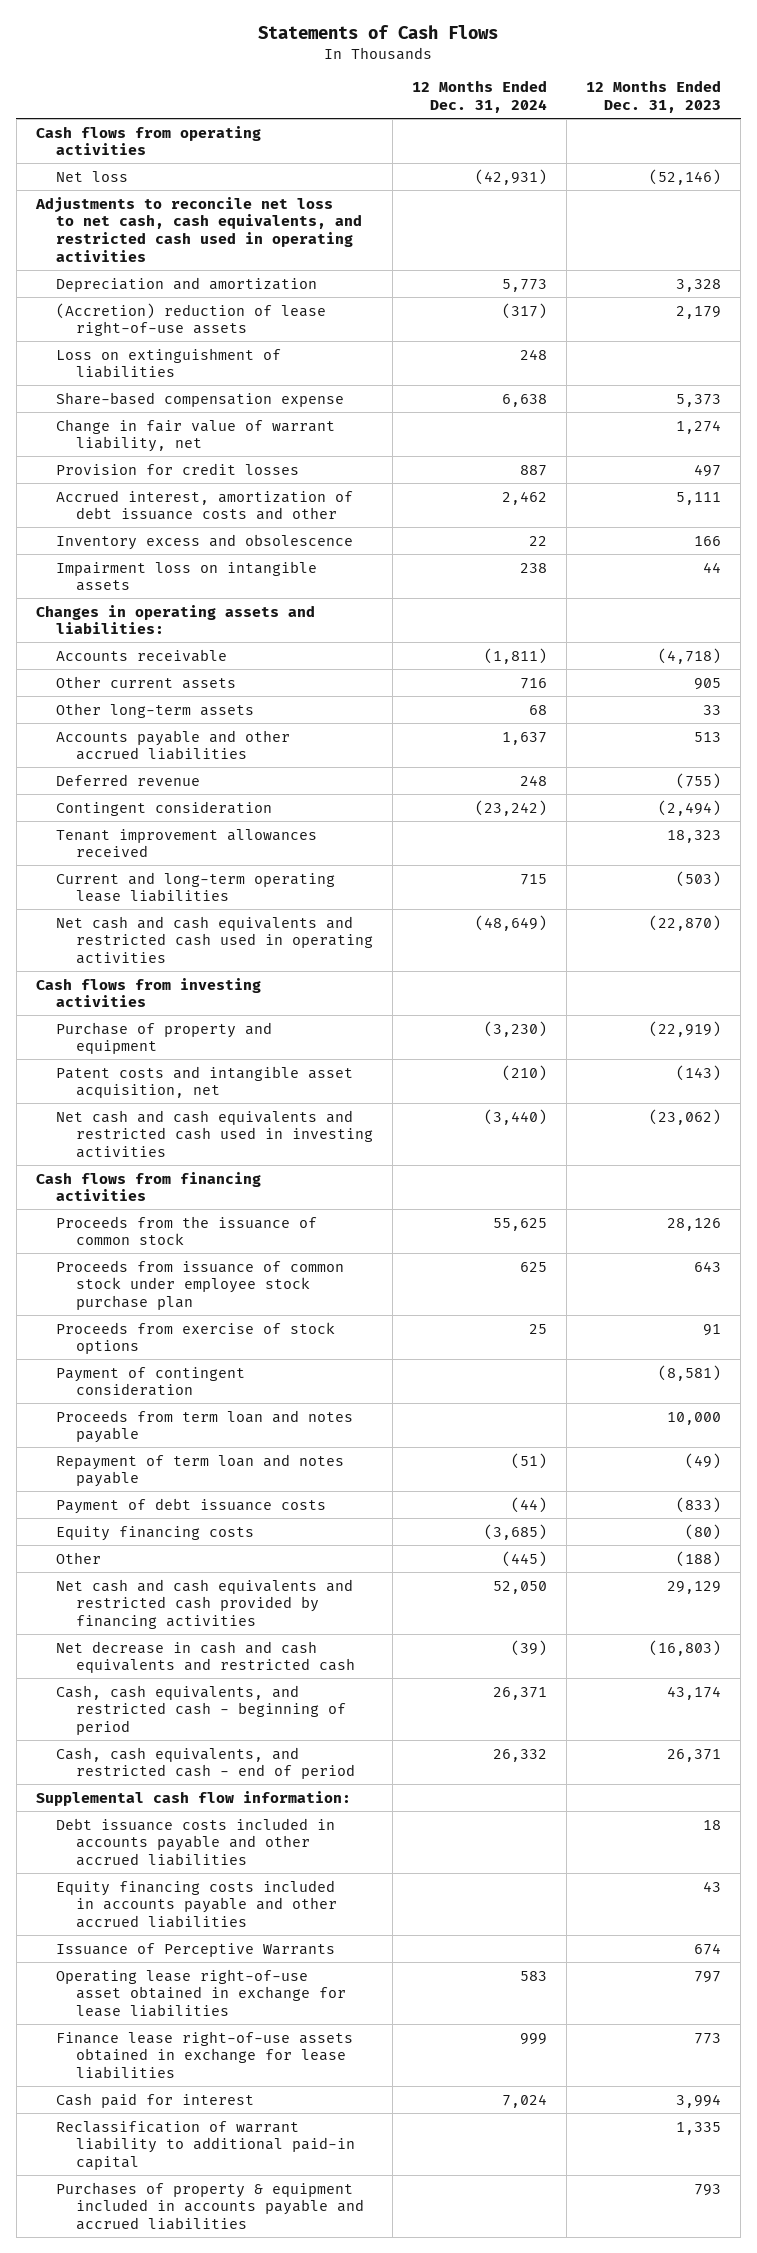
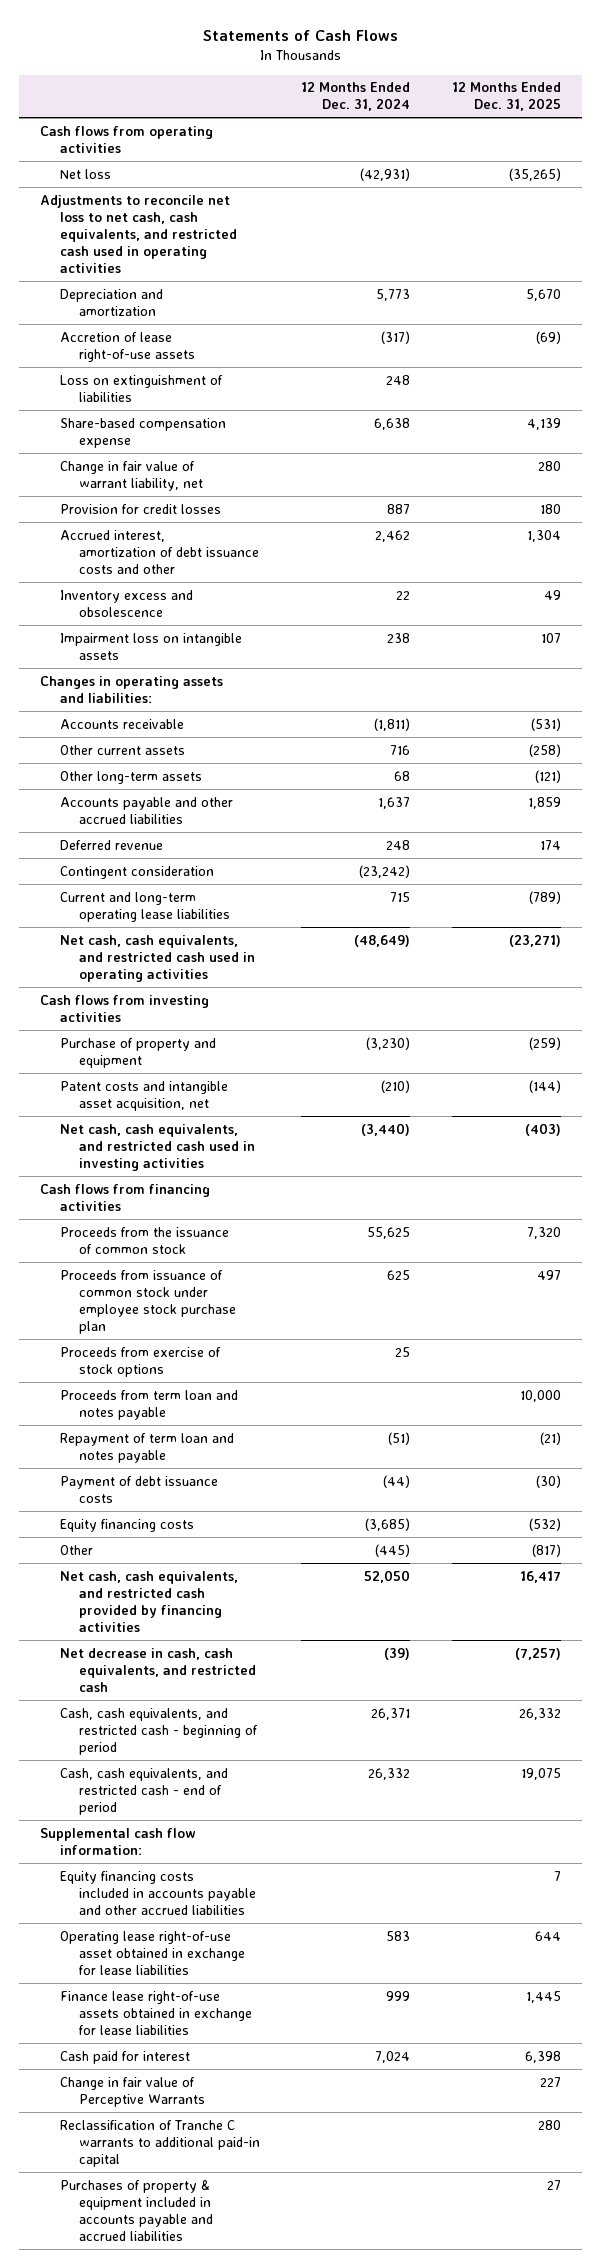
- | 12 Months Ended Dec. 31, 2024 | 12 Months Ended Dec. 31, 2023
+ | 12 Months Ended Dec. 31, 2024 | 12 Months Ended Dec. 31, 2025
- (Accretion) reduction of lease right-of-use assets | (317) | 2,179
+ Accretion of lease right-of-use assets | (317) | (69)
- Tenant improvement allowances received | | 18,323
- Net cash and cash equivalents and restricted cash used in operating activities | (48,649) | (22,870)
+ Net cash, cash equivalents, and restricted cash used in operating activities | (48,649) | (23,271)
- Net cash and cash equivalents and restricted cash used in investing activities | (3,440) | (23,062)
+ Net cash, cash equivalents, and restricted cash used in investing activities | (3,440) | (403)
- Payment of contingent consideration | | (8,581)
- Net cash and cash equivalents and restricted cash provided by financing activities | 52,050 | 29,129
- Net decrease in cash and cash equivalents and restricted cash | (39) | (16,803)
+ Net cash, cash equivalents, and restricted cash provided by financing activities | 52,050 | 16,417
+ Net decrease in cash, cash equivalents, and restricted cash | (39) | (7,257)
- Debt issuance costs included in accounts payable and other accrued liabilities | | 18
- Issuance of Perceptive Warrants | | 674
- Reclassification of warrant liability to additional paid-in capital | | 1,335
+ Change in fair value of Perceptive Warrants | | 227
+ Reclassification of Tranche C warrants to additional paid-in capital | | 280

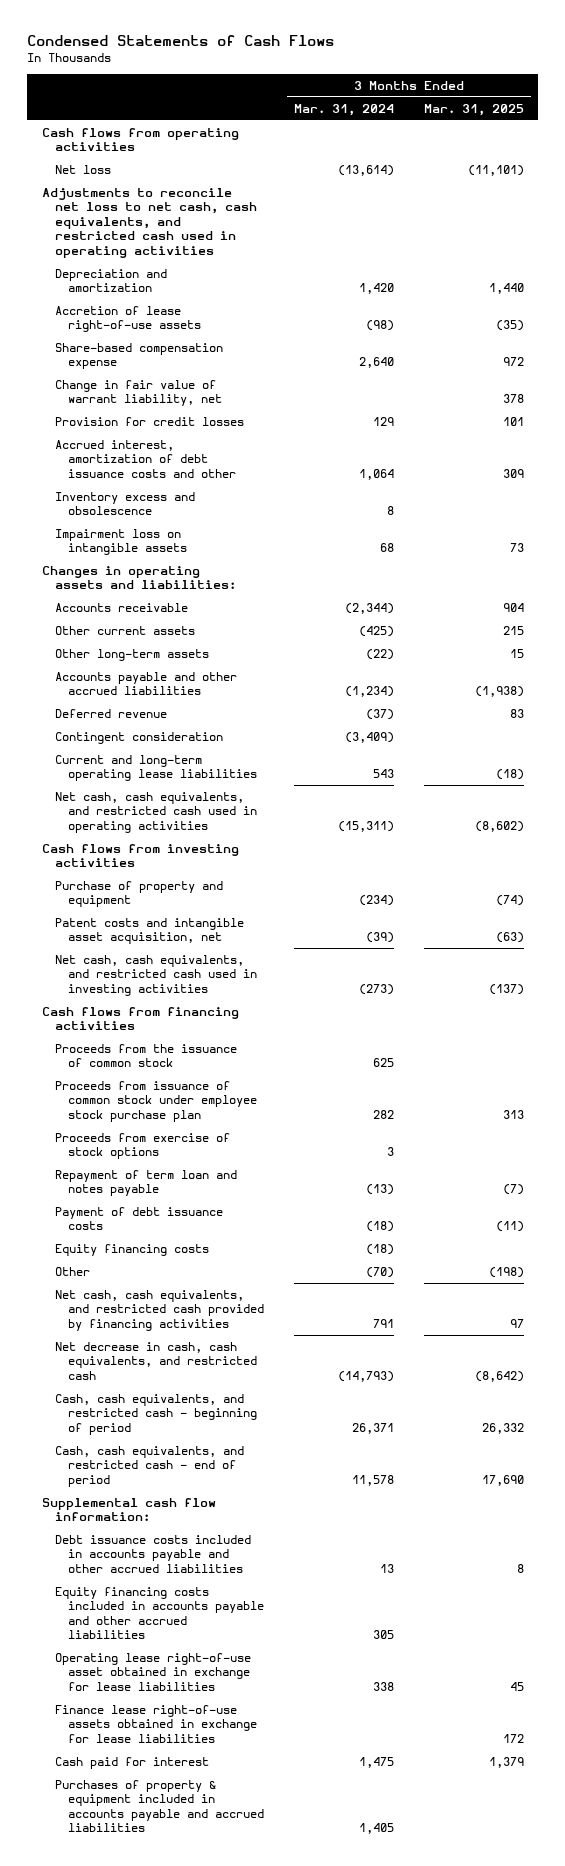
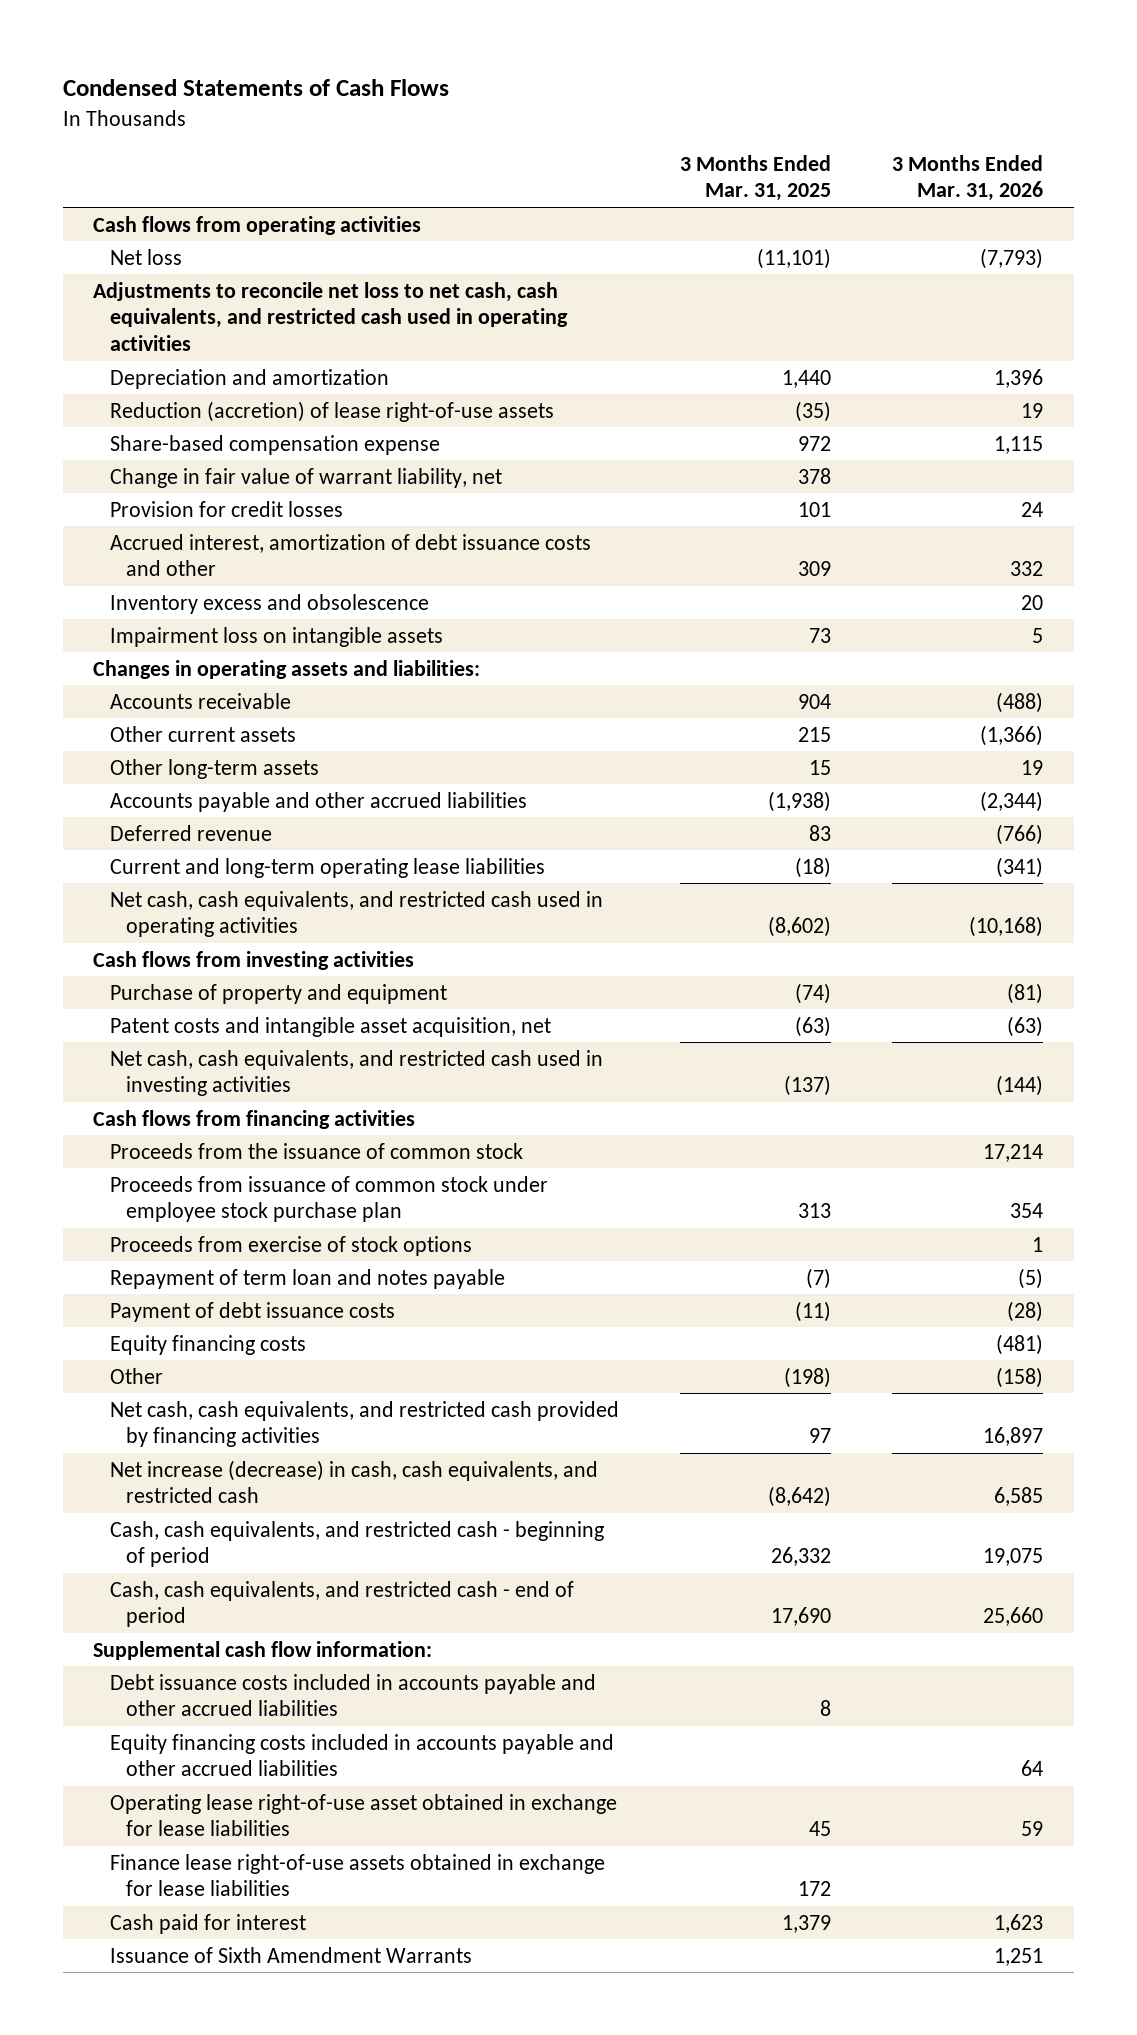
- | 3 Months Ended Mar. 31, 2024 | 3 Months Ended Mar. 31, 2025
+ | 3 Months Ended Mar. 31, 2025 | 3 Months Ended Mar. 31, 2026
- Accretion of lease right-of-use assets | (98) | (35)
+ Reduction (accretion) of lease right-of-use assets | (35) | 19
- Contingent consideration | (3,409) |
- Net decrease in cash, cash equivalents, and restricted cash | (14,793) | (8,642)
+ Net increase (decrease) in cash, cash equivalents, and restricted cash | (8,642) | 6,585
- Purchases of property & equipment included in accounts payable and accrued liabilities | 1,405 |
+ Issuance of Sixth Amendment Warrants | | 1,251

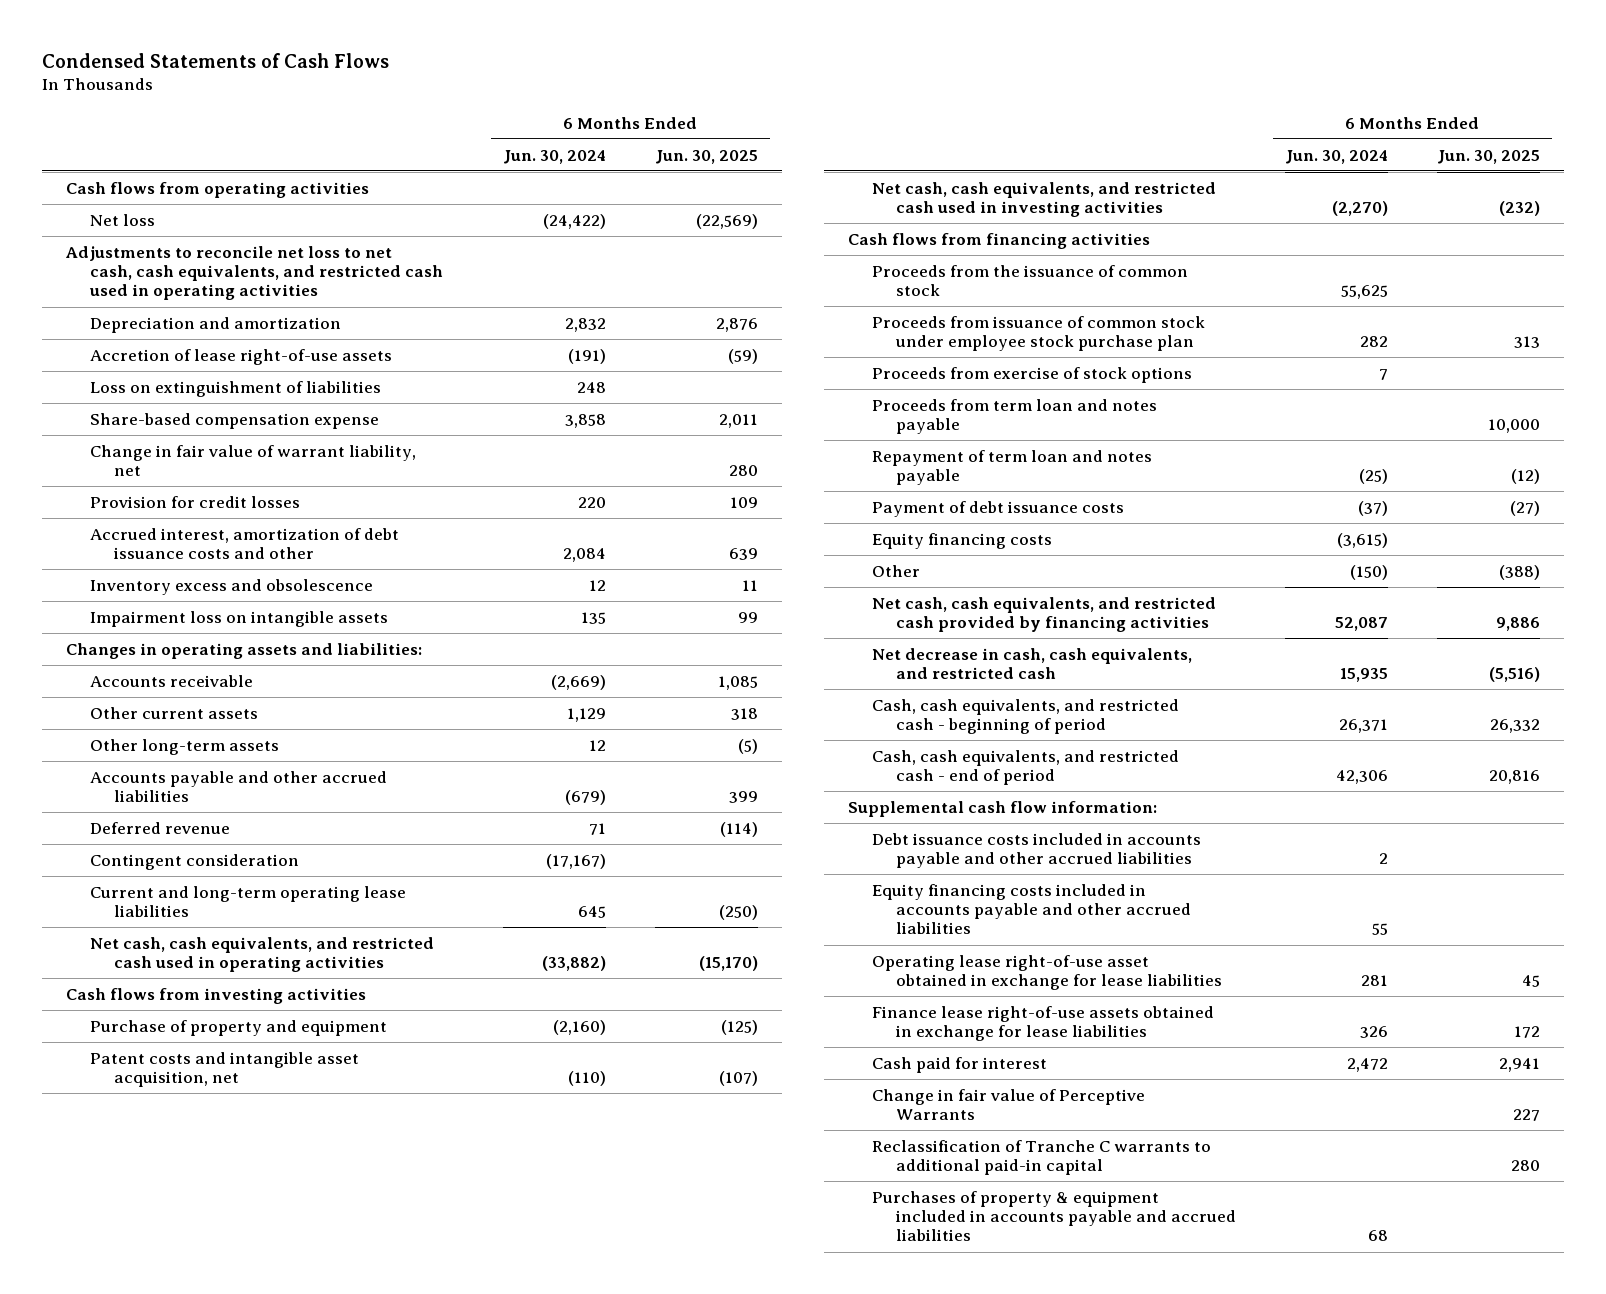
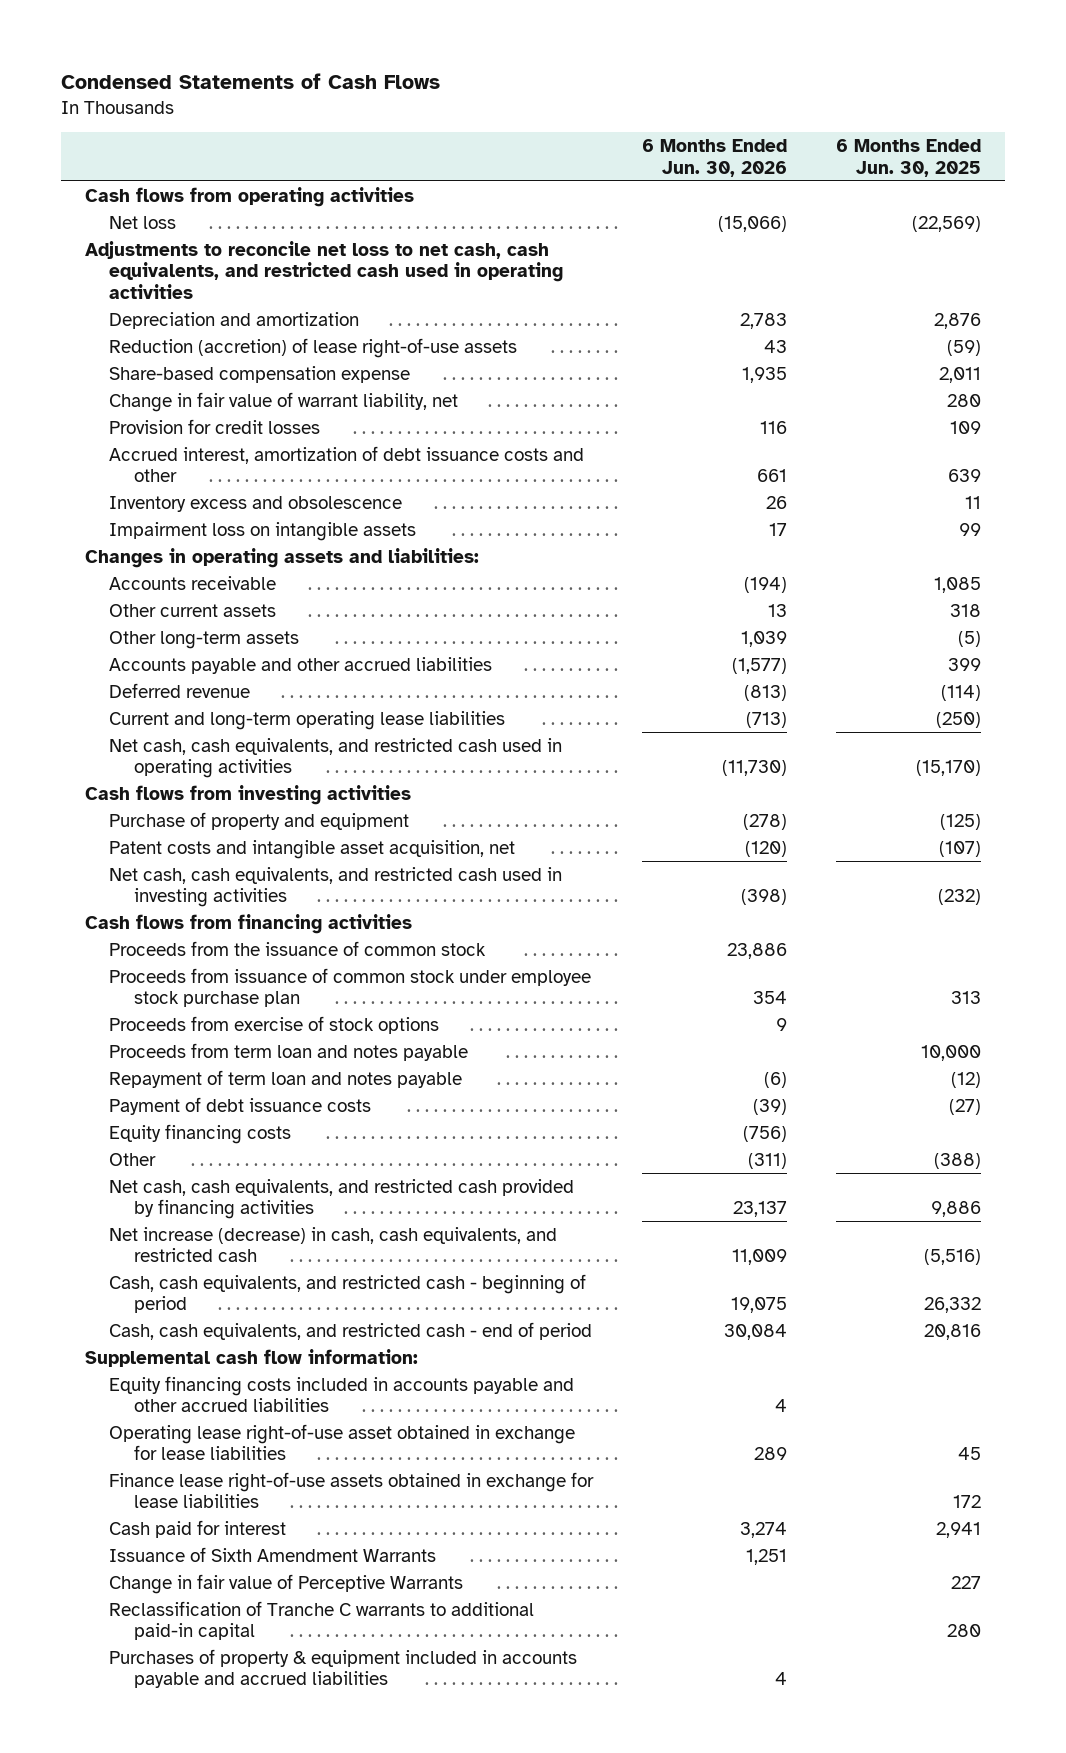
- | 6 Months Ended Jun. 30, 2024 | 6 Months Ended Jun. 30, 2025
+ | 6 Months Ended Jun. 30, 2026 | 6 Months Ended Jun. 30, 2025
- Accretion of lease right-of-use assets | (191) | (59)
- Loss on extinguishment of liabilities | 248 |
+ Reduction (accretion) of lease right-of-use assets | 43 | (59)
- Contingent consideration | (17,167) |
- Net decrease in cash, cash equivalents, and restricted cash | 15,935 | (5,516)
+ Net increase (decrease) in cash, cash equivalents, and restricted cash | 11,009 | (5,516)
- Debt issuance costs included in accounts payable and other accrued liabilities | 2 |
+ Issuance of Sixth Amendment Warrants | 1,251 |

